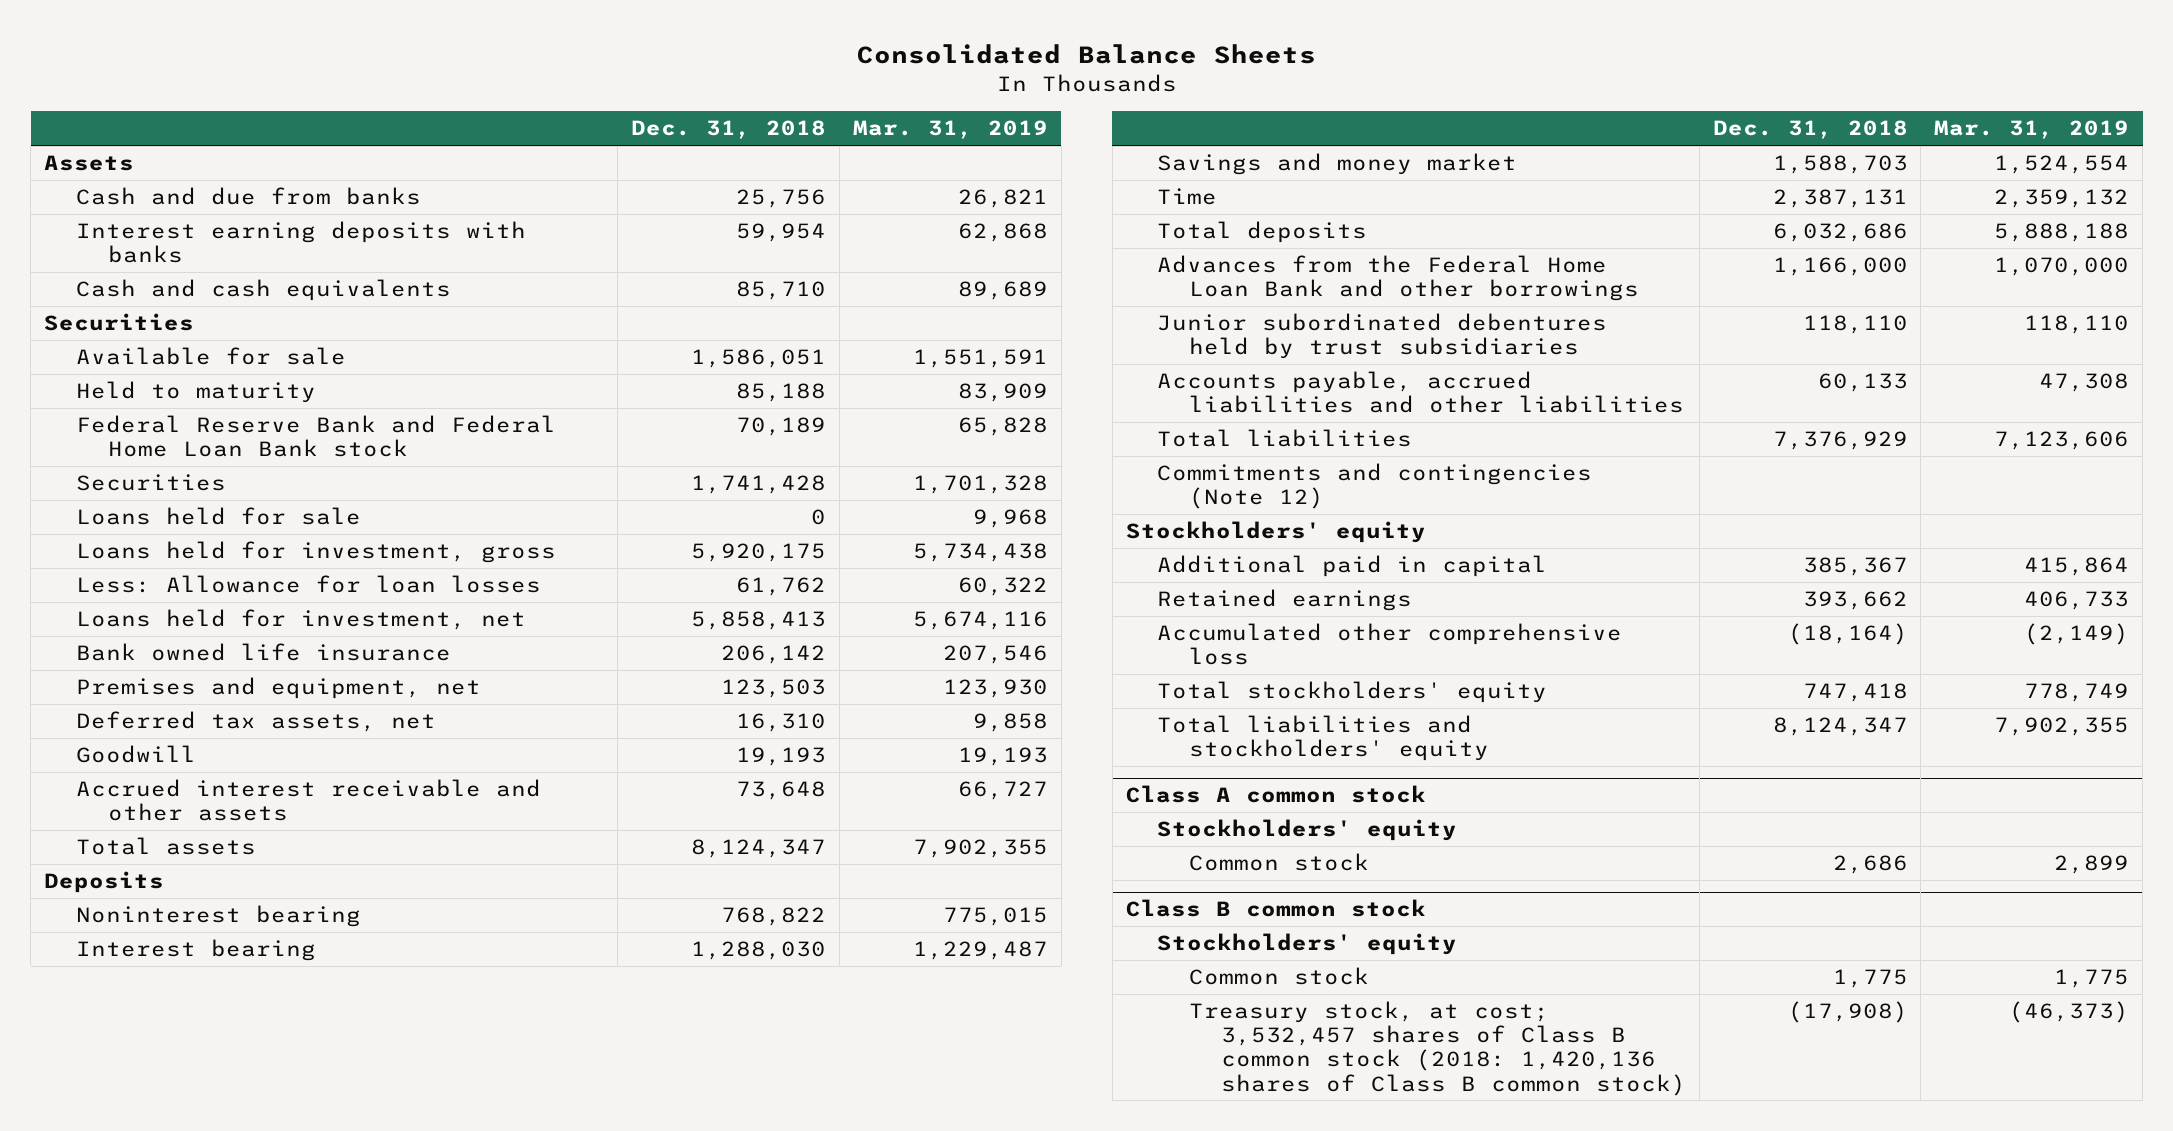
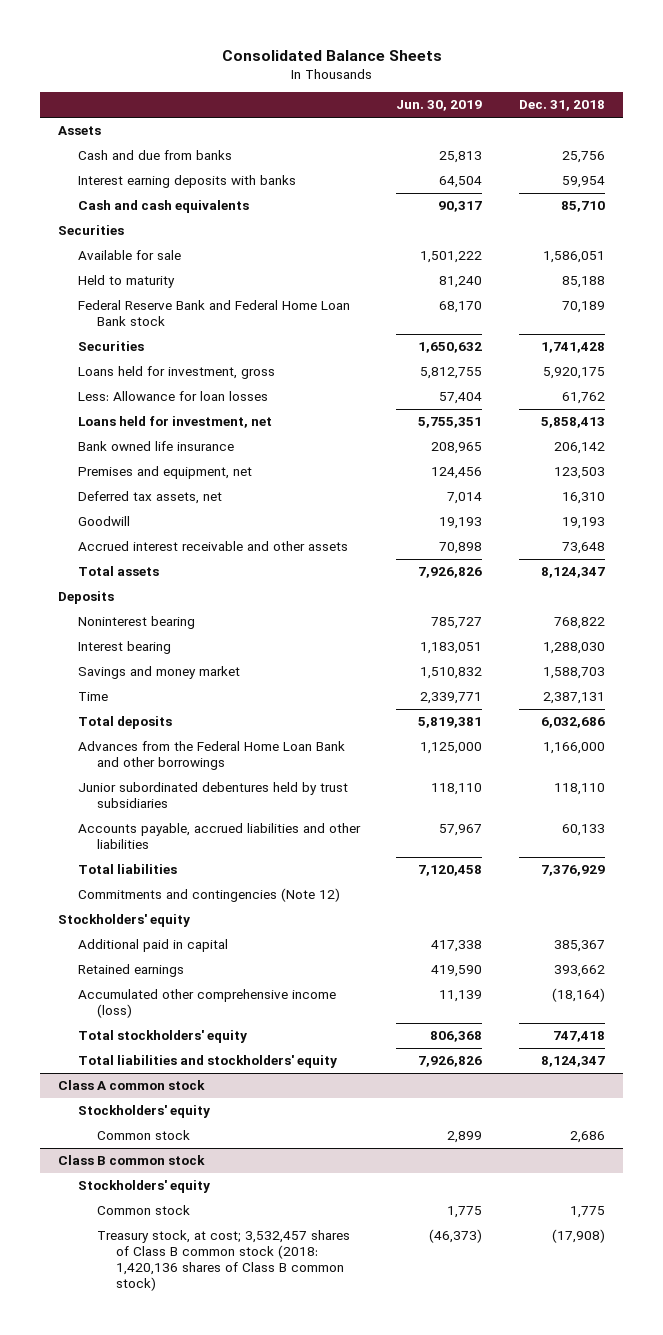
- | Dec. 31, 2018 | Mar. 31, 2019
+ | Jun. 30, 2019 | Dec. 31, 2018
- Loans held for sale | 0 | 9,968
- Accumulated other comprehensive loss | (18,164) | (2,149)
+ Accumulated other comprehensive income (loss) | 11,139 | (18,164)

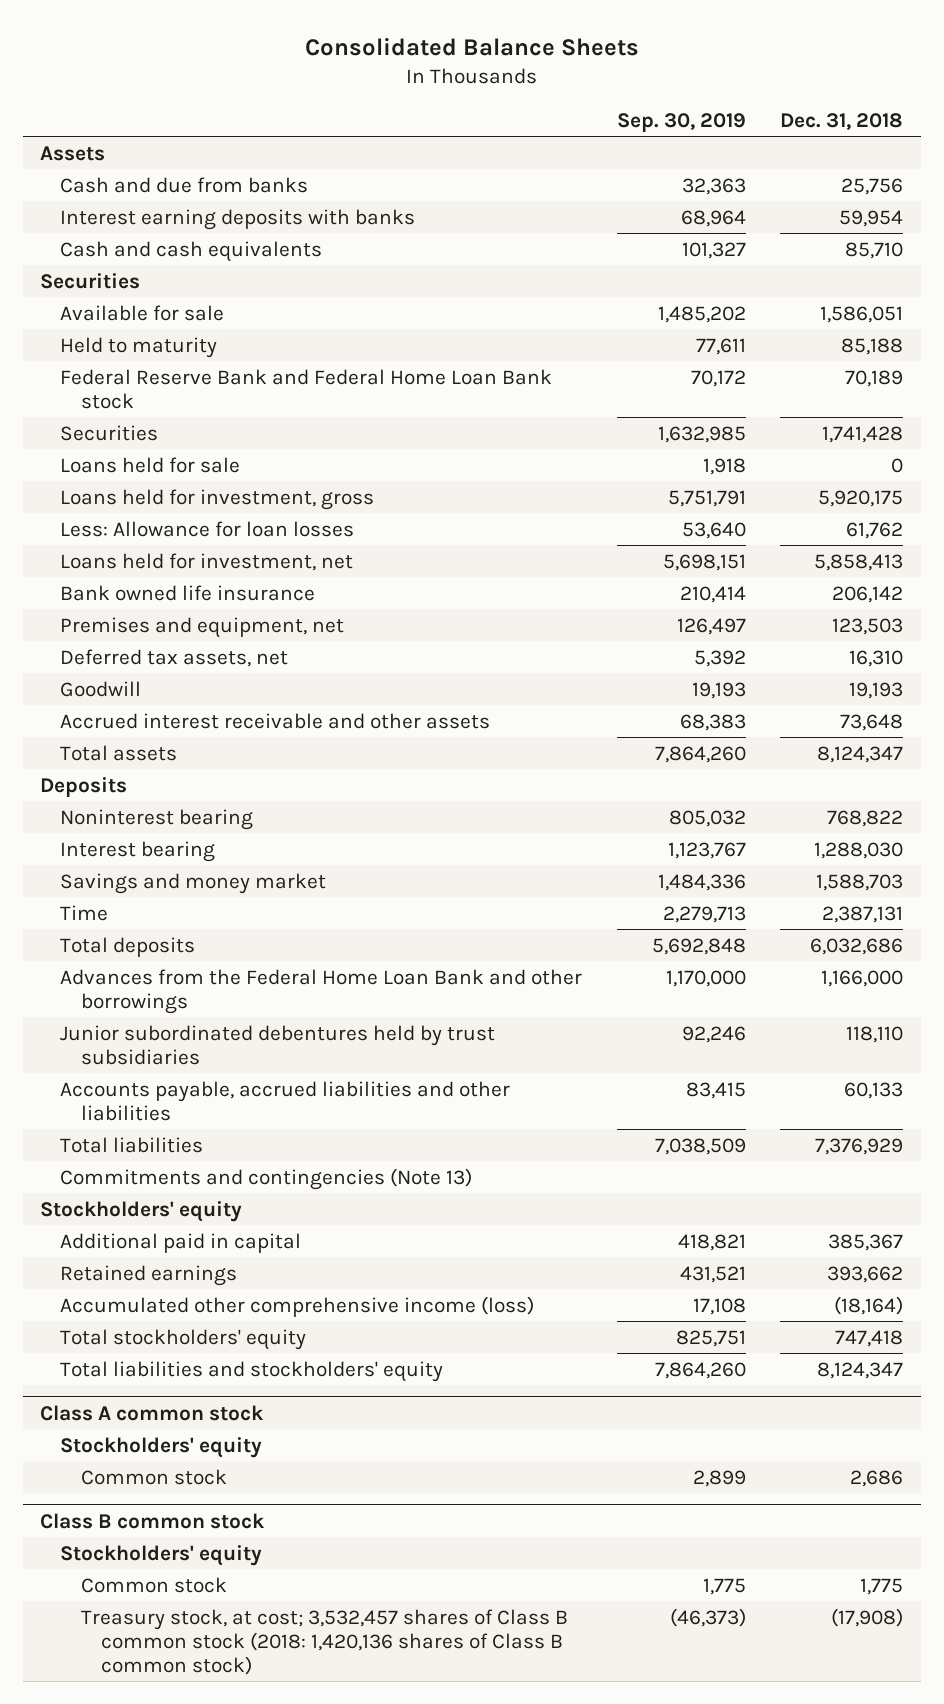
- | Jun. 30, 2019 | Dec. 31, 2018
+ | Sep. 30, 2019 | Dec. 31, 2018
+ Loans held for sale | 1,918 | 0
- Commitments and contingencies (Note 12)
+ Commitments and contingencies (Note 13)

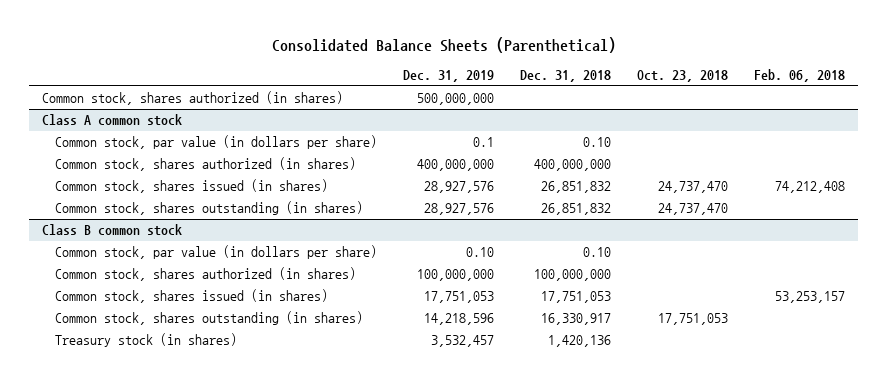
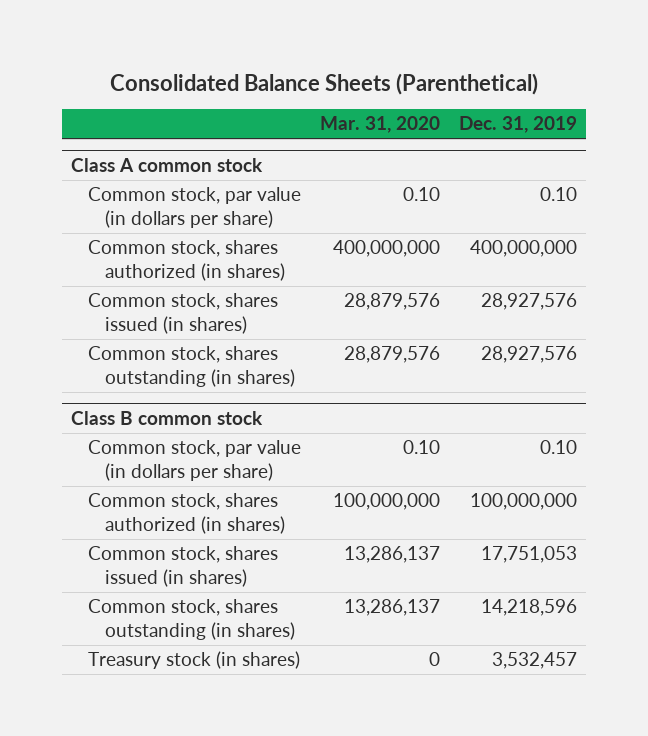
- | Dec. 31, 2019 | Dec. 31, 2018 | Oct. 23, 2018 | Feb. 06, 2018
+ | Mar. 31, 2020 | Dec. 31, 2019
- Common stock, shares authorized (in shares) | 500,000,000 | | |
@ Class A common stock
- Common stock, par value (in dollars per share) | 0.1 | 0.10 | |
+ Common stock, par value (in dollars per share) | 0.10 | 0.10

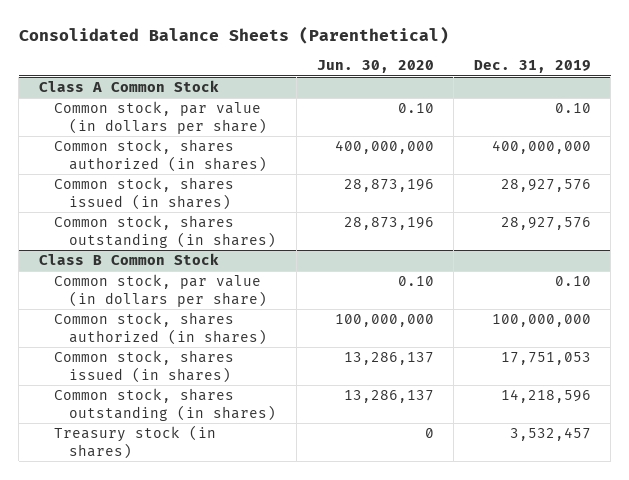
- | Mar. 31, 2020 | Dec. 31, 2019
+ | Jun. 30, 2020 | Dec. 31, 2019
- Class A common stock
+ Class A Common Stock
- Class B common stock
+ Class B Common Stock

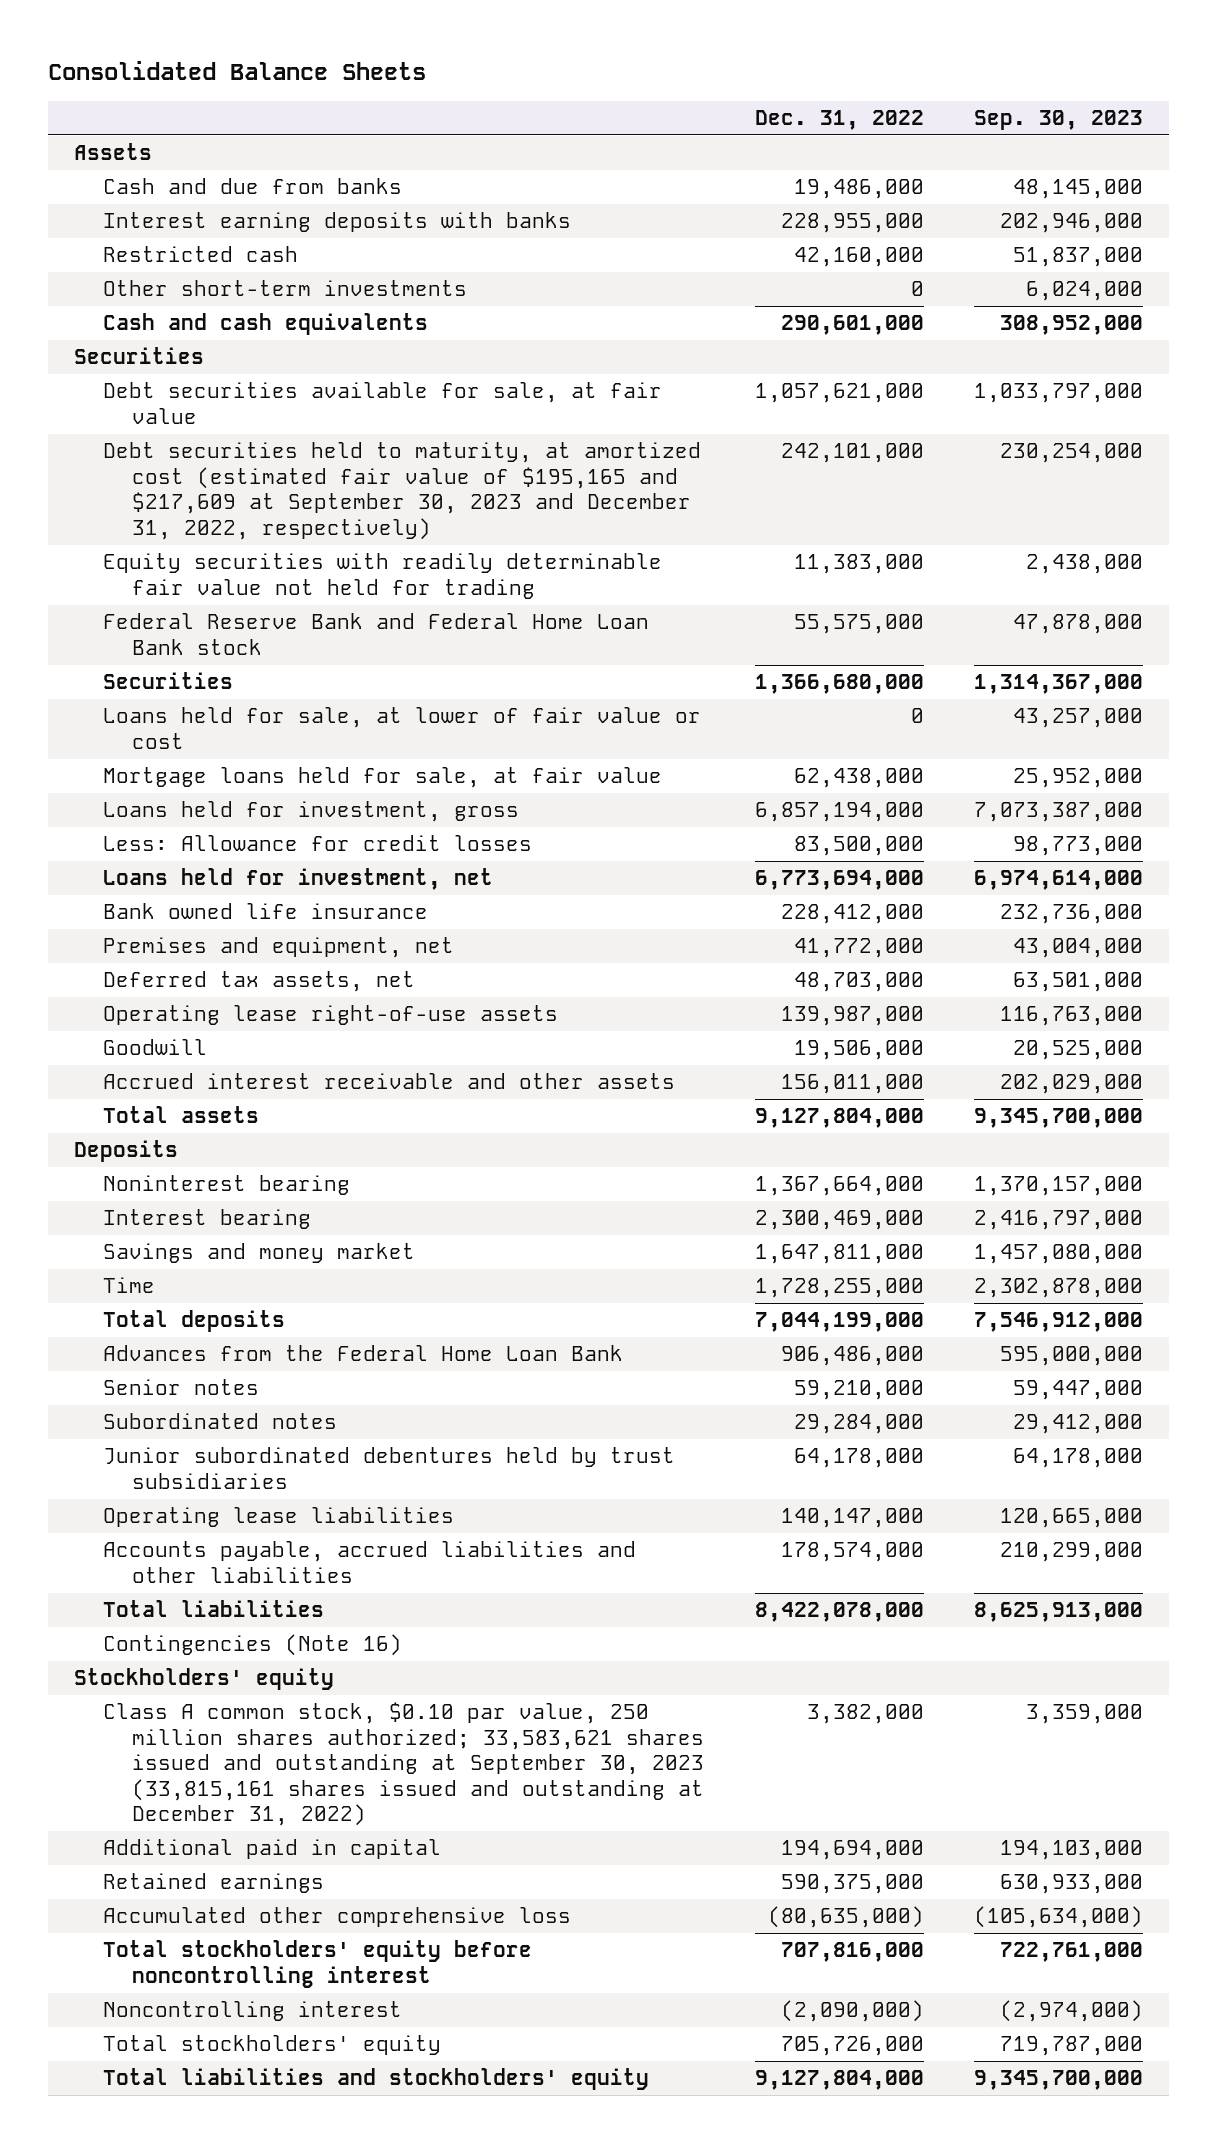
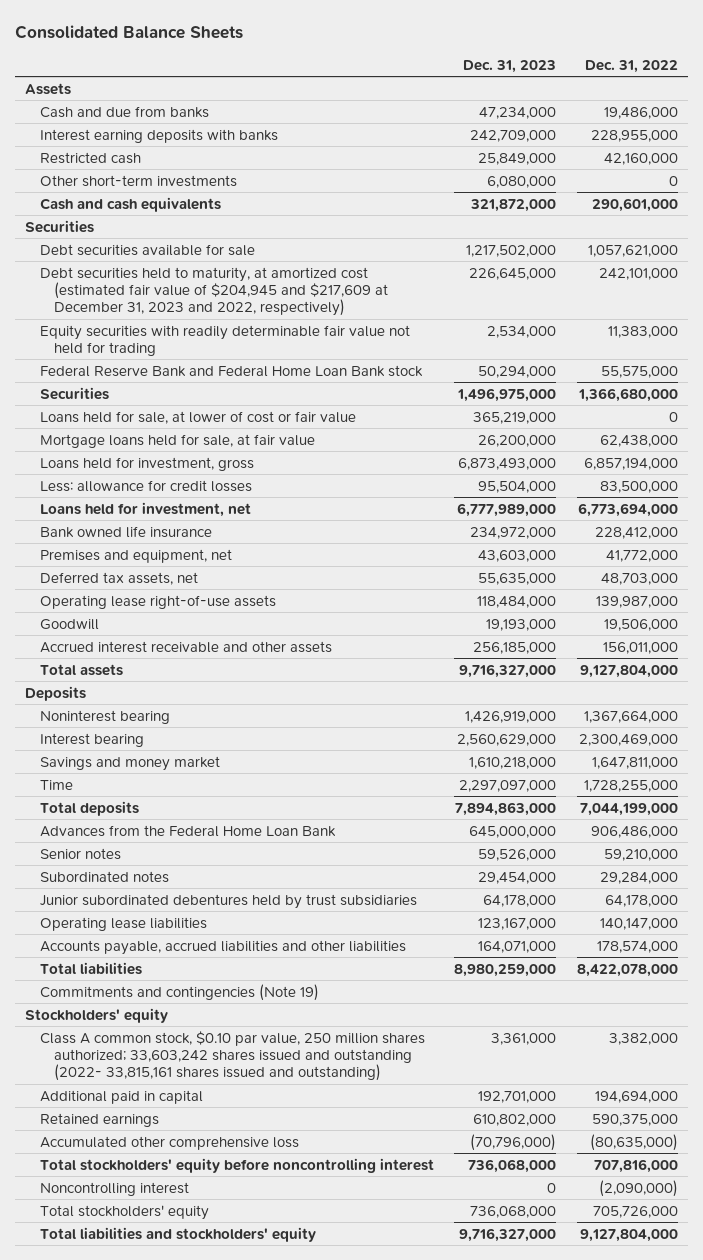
- | Dec. 31, 2022 | Sep. 30, 2023
+ | Dec. 31, 2023 | Dec. 31, 2022
- Debt securities available for sale, at fair value | 1,057,621,000 | 1,033,797,000
- Debt securities held to maturity, at amortized cost (estimated fair value of $195,165 and $217,609 at September 30, 2023 and December 31, 2022, respectively) | 242,101,000 | 230,254,000
+ Debt securities available for sale | 1,217,502,000 | 1,057,621,000
+ Debt securities held to maturity, at amortized cost (estimated fair value of $204,945 and $217,609 at December 31, 2023 and 2022, respectively) | 226,645,000 | 242,101,000
- Loans held for sale, at lower of fair value or cost | 0 | 43,257,000
+ Loans held for sale, at lower of cost or fair value | 365,219,000 | 0
- Less: Allowance for credit losses | 83,500,000 | 98,773,000
+ Less: allowance for credit losses | 95,504,000 | 83,500,000
- Contingencies (Note 16)
+ Commitments and contingencies (Note 19)
- Class A common stock, $0.10 par value, 250 million shares authorized; 33,583,621 shares issued and outstanding at September 30, 2023 (33,815,161 shares issued and outstanding at December 31, 2022) | 3,382,000 | 3,359,000
+ Class A common stock, $0.10 par value, 250 million shares authorized; 33,603,242 shares issued and outstanding (2022- 33,815,161 shares issued and outstanding) | 3,361,000 | 3,382,000

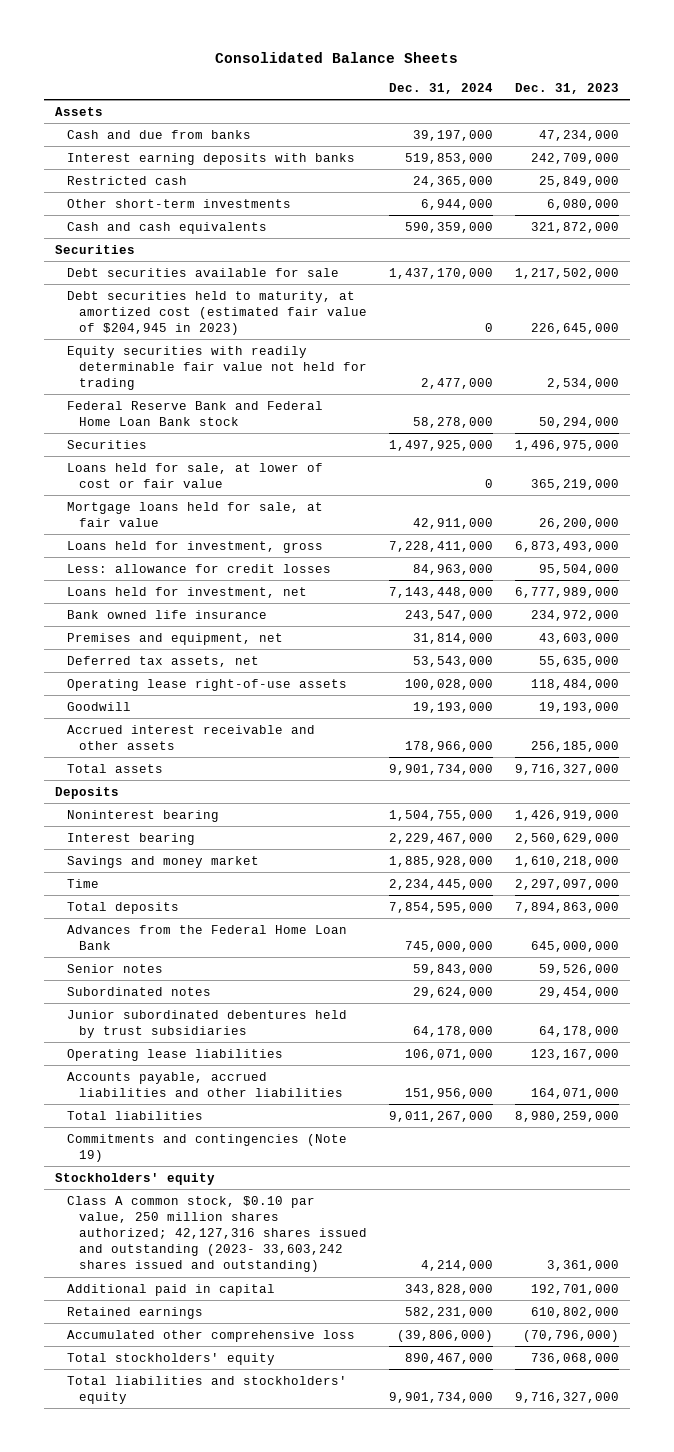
- | Dec. 31, 2023 | Dec. 31, 2022
+ | Dec. 31, 2024 | Dec. 31, 2023
- Debt securities held to maturity, at amortized cost (estimated fair value of $204,945 and $217,609 at December 31, 2023 and 2022, respectively) | 226,645,000 | 242,101,000
+ Debt securities held to maturity, at amortized cost (estimated fair value of $204,945 in 2023) | 0 | 226,645,000
- Class A common stock, $0.10 par value, 250 million shares authorized; 33,603,242 shares issued and outstanding (2022- 33,815,161 shares issued and outstanding) | 3,361,000 | 3,382,000
+ Class A common stock, $0.10 par value, 250 million shares authorized; 42,127,316 shares issued and outstanding (2023- 33,603,242 shares issued and outstanding) | 4,214,000 | 3,361,000
- Total stockholders' equity before noncontrolling interest | 736,068,000 | 707,816,000
- Noncontrolling interest | 0 | (2,090,000)

